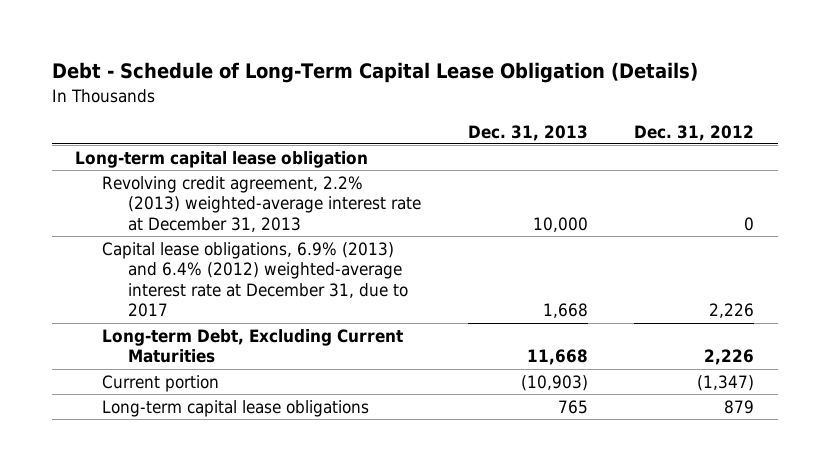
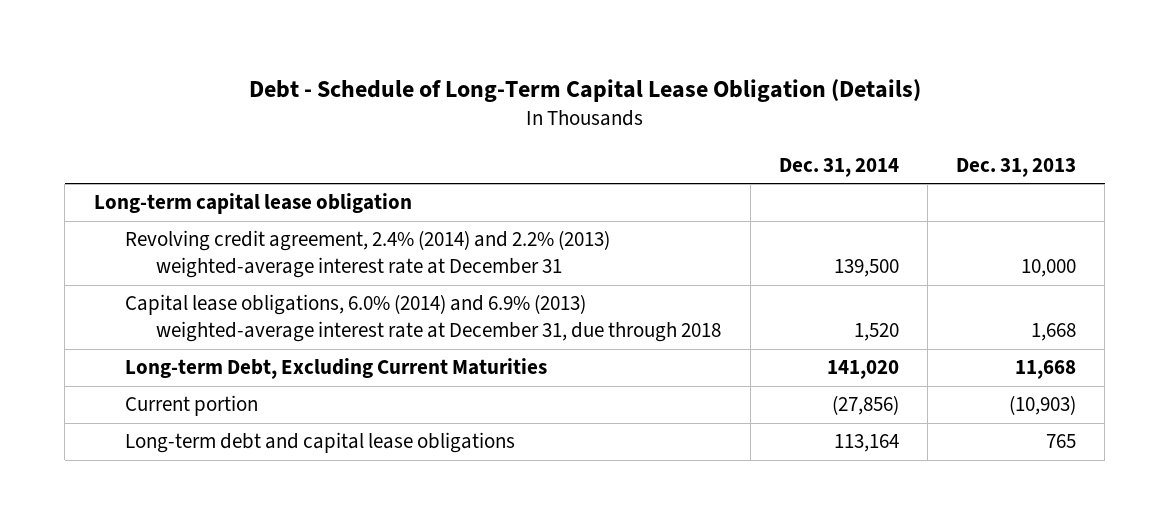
- | Dec. 31, 2013 | Dec. 31, 2012
+ | Dec. 31, 2014 | Dec. 31, 2013
- Revolving credit agreement, 2.2% (2013) weighted-average interest rate at December 31, 2013 | 10,000 | 0
- Capital lease obligations, 6.9% (2013) and 6.4% (2012) weighted-average interest rate at December 31, due to 2017 | 1,668 | 2,226
+ Revolving credit agreement, 2.4% (2014) and 2.2% (2013) weighted-average interest rate at December 31 | 139,500 | 10,000
+ Capital lease obligations, 6.0% (2014) and 6.9% (2013) weighted-average interest rate at December 31, due through 2018 | 1,520 | 1,668
- Long-term capital lease obligations | 765 | 879
+ Long-term debt and capital lease obligations | 113,164 | 765

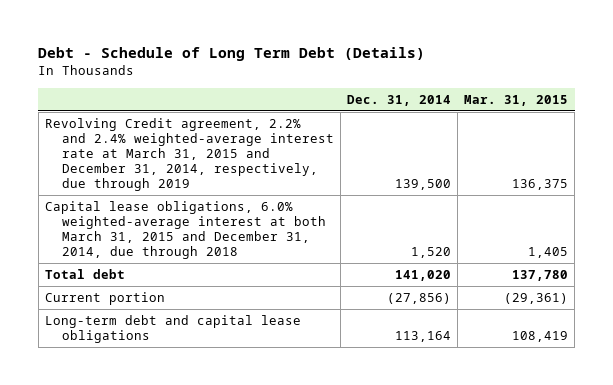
- Debt - Schedule of Long-Term Capital Lease Obligation (Details)
+ Debt - Schedule of Long Term Debt (Details)
- | Dec. 31, 2014 | Dec. 31, 2013
+ | Dec. 31, 2014 | Mar. 31, 2015
- Long-term capital lease obligation
- Revolving credit agreement, 2.4% (2014) and 2.2% (2013) weighted-average interest rate at December 31 | 139,500 | 10,000
- Capital lease obligations, 6.0% (2014) and 6.9% (2013) weighted-average interest rate at December 31, due through 2018 | 1,520 | 1,668
- Long-term Debt, Excluding Current Maturities | 141,020 | 11,668
+ Revolving Credit agreement, 2.2% and 2.4% weighted-average interest rate at March 31, 2015 and December 31, 2014, respectively, due through 2019 | 139,500 | 136,375
+ Capital lease obligations, 6.0% weighted-average interest at both March 31, 2015 and December 31, 2014, due through 2018 | 1,520 | 1,405
+ Total debt | 141,020 | 137,780

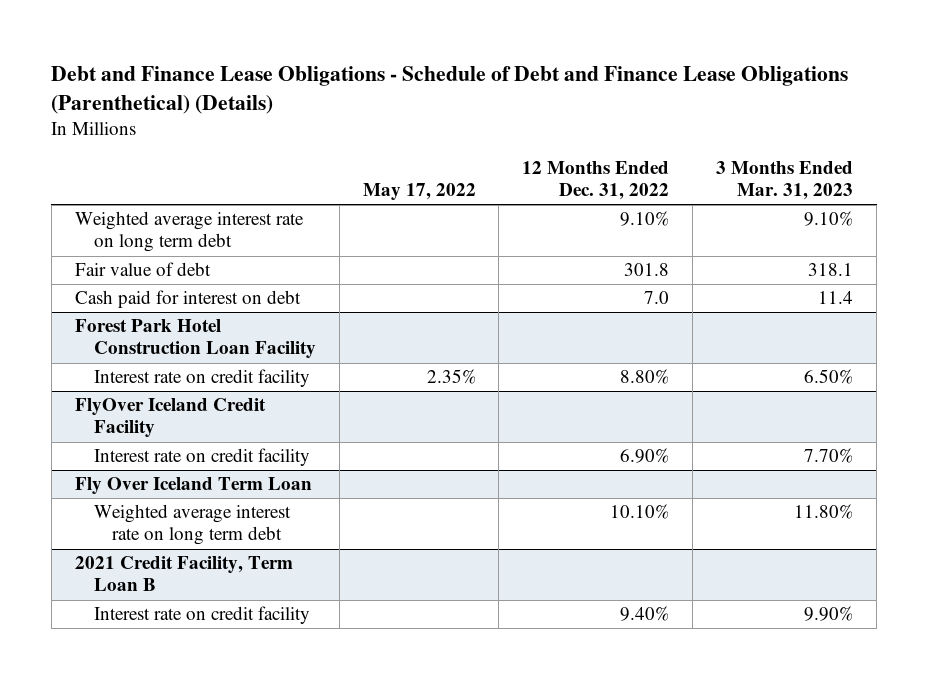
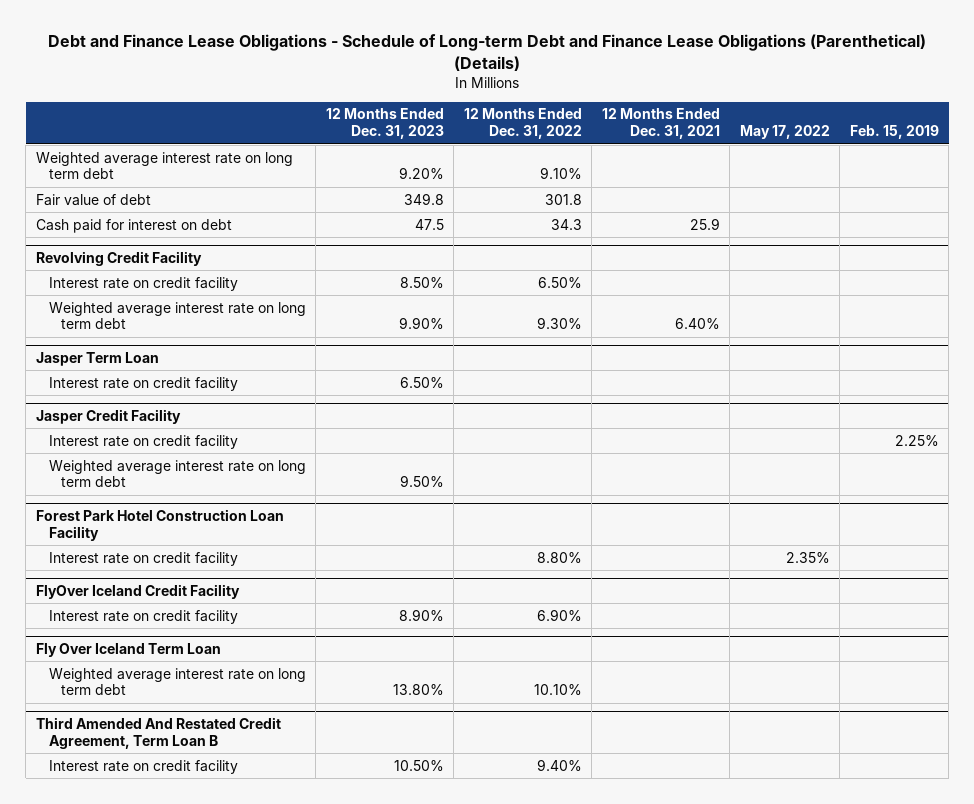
- Debt and Finance Lease Obligations - Schedule of Debt and Finance Lease Obligations (Parenthetical) (Details)
+ Debt and Finance Lease Obligations - Schedule of Long-term Debt and Finance Lease Obligations (Parenthetical) (Details)
- | May 17, 2022 | 12 Months Ended Dec. 31, 2022 | 3 Months Ended Mar. 31, 2023
+ | 12 Months Ended Dec. 31, 2023 | 12 Months Ended Dec. 31, 2022 | 12 Months Ended Dec. 31, 2021 | May 17, 2022 | Feb. 15, 2019
- Cash paid for interest on debt | | 7.0 | 11.4
+ Cash paid for interest on debt | 47.5 | 34.3 | 25.9 | |
+ Revolving Credit Facility
+ Interest rate on credit facility | 8.50% | 6.50% | | |
+ Weighted average interest rate on long term debt | 9.90% | 9.30% | 6.40% | |
+ Jasper Term Loan
+ Interest rate on credit facility | 6.50% | | | |
+ Jasper Credit Facility
+ Interest rate on credit facility | | | | | 2.25%
+ Weighted average interest rate on long term debt | 9.50% | | | |
- 2021 Credit Facility, Term Loan B
+ Third Amended And Restated Credit Agreement, Term Loan B

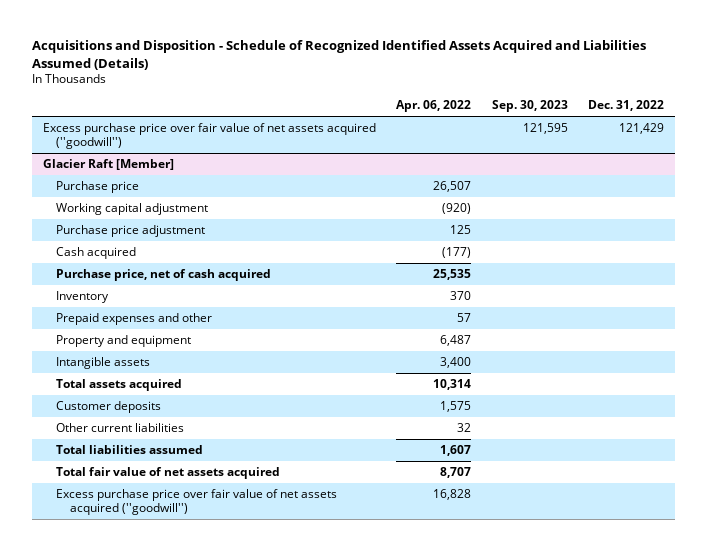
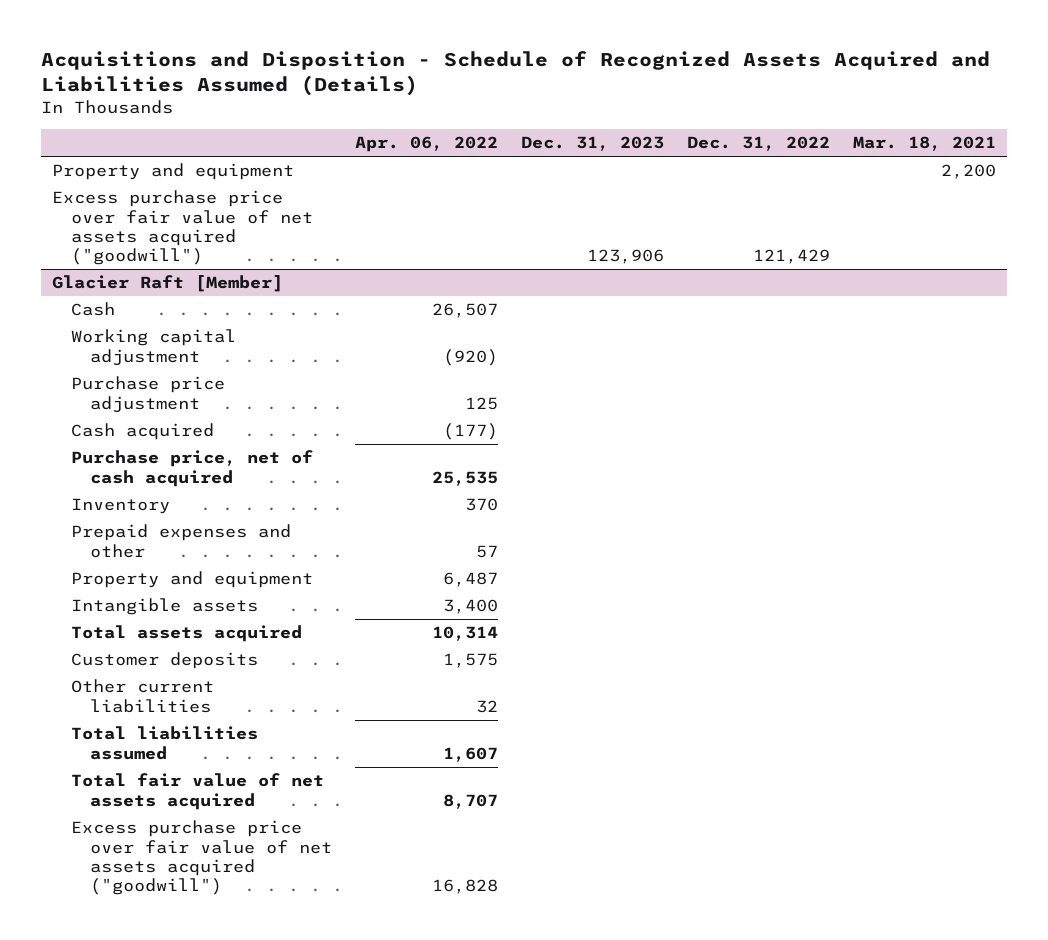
- Acquisitions and Disposition - Schedule of Recognized Identified Assets Acquired and Liabilities Assumed (Details)
+ Acquisitions and Disposition - Schedule of Recognized Assets Acquired and Liabilities Assumed (Details)
- | Apr. 06, 2022 | Sep. 30, 2023 | Dec. 31, 2022
+ | Apr. 06, 2022 | Dec. 31, 2023 | Dec. 31, 2022 | Mar. 18, 2021
- Excess purchase price over fair value of net assets acquired (''goodwill'') | | 121,595 | 121,429
+ Property and equipment | | | | 2,200
+ Excess purchase price over fair value of net assets acquired ("goodwill") | | 123,906 | 121,429 |
@ Glacier Raft [Member]
- Purchase price | 26,507 | |
+ Cash | 26,507 | | |
- Excess purchase price over fair value of net assets acquired (''goodwill'') | 16,828 | |
+ Excess purchase price over fair value of net assets acquired ("goodwill") | 16,828 | | |

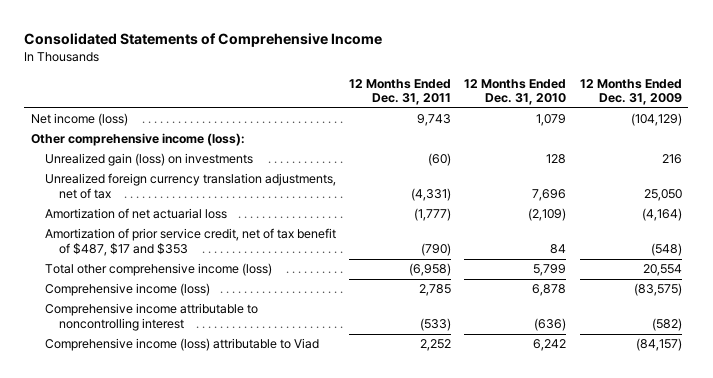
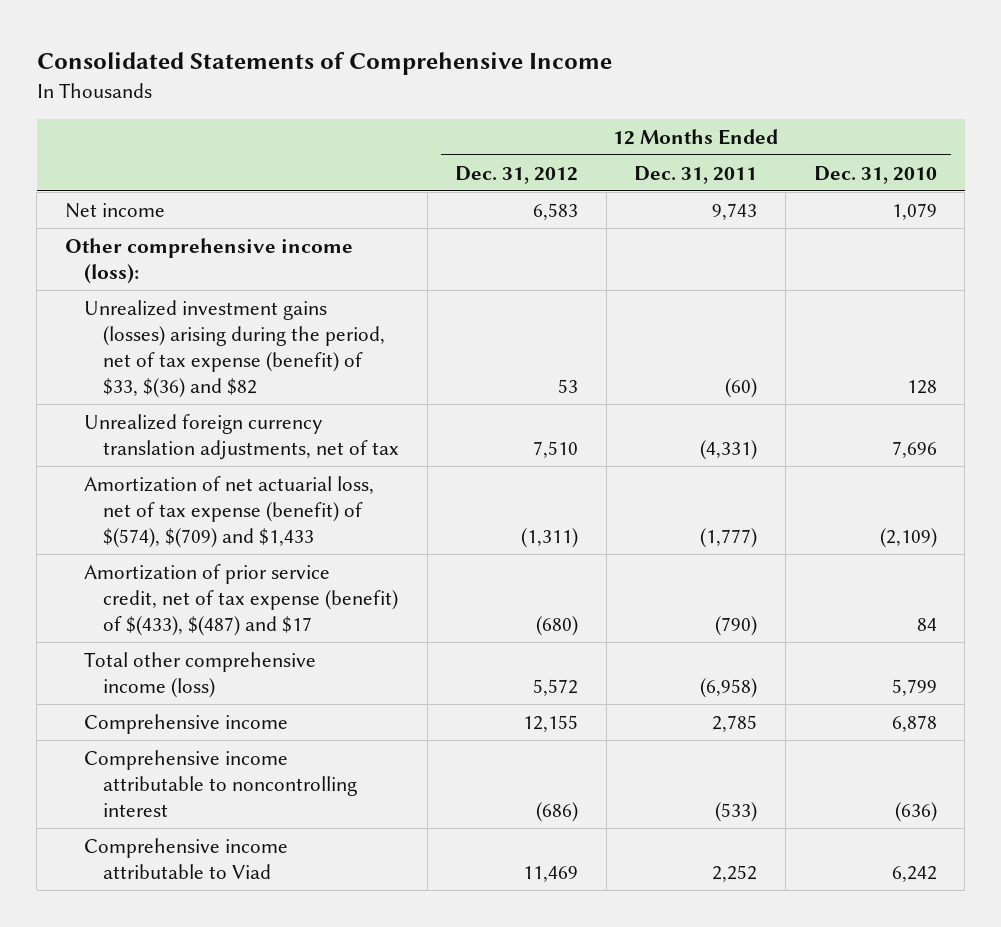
- | 12 Months Ended Dec. 31, 2011 | 12 Months Ended Dec. 31, 2010 | 12 Months Ended Dec. 31, 2009
+ | 12 Months Ended Dec. 31, 2012 | 12 Months Ended Dec. 31, 2011 | 12 Months Ended Dec. 31, 2010
- Net income (loss) | 9,743 | 1,079 | (104,129)
+ Net income | 6,583 | 9,743 | 1,079
- Unrealized gain (loss) on investments | (60) | 128 | 216
+ Unrealized investment gains (losses) arising during the period, net of tax expense (benefit) of $33, $(36) and $82 | 53 | (60) | 128
- Amortization of net actuarial loss | (1,777) | (2,109) | (4,164)
- Amortization of prior service credit, net of tax benefit of $487, $17 and $353 | (790) | 84 | (548)
+ Amortization of net actuarial loss, net of tax expense (benefit) of $(574), $(709) and $1,433 | (1,311) | (1,777) | (2,109)
+ Amortization of prior service credit, net of tax expense (benefit) of $(433), $(487) and $17 | (680) | (790) | 84
- Comprehensive income (loss) | 2,785 | 6,878 | (83,575)
+ Comprehensive income | 12,155 | 2,785 | 6,878
- Comprehensive income (loss) attributable to Viad | 2,252 | 6,242 | (84,157)
+ Comprehensive income attributable to Viad | 11,469 | 2,252 | 6,242

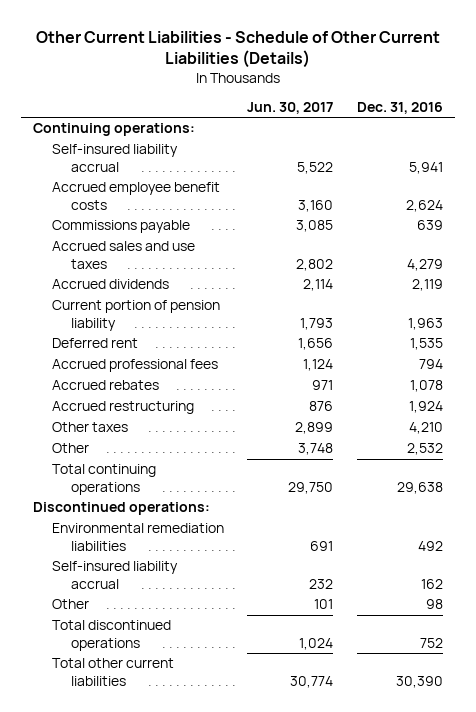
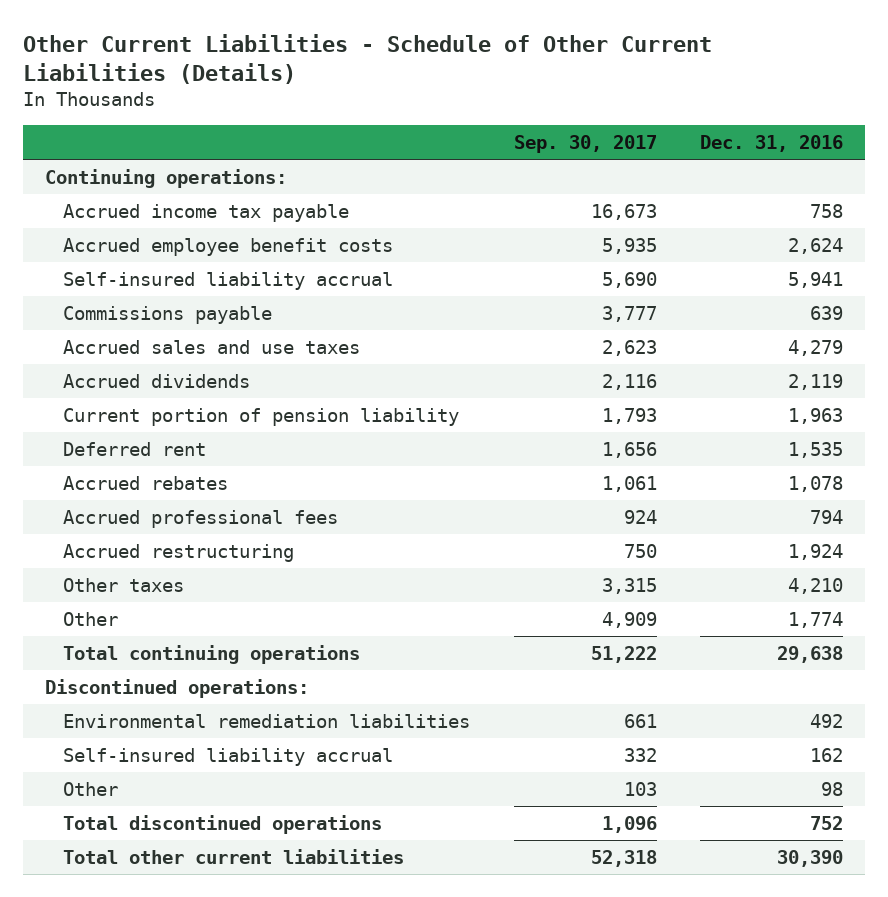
- | Jun. 30, 2017 | Dec. 31, 2016
+ | Sep. 30, 2017 | Dec. 31, 2016
+ Accrued income tax payable | 16,673 | 758
moved down: Self-insured liability accrual | 5,690 | 5,941
moved down: Accrued professional fees | 924 | 794
- Other | 3,748 | 2,532
+ Other | 4,909 | 1,774

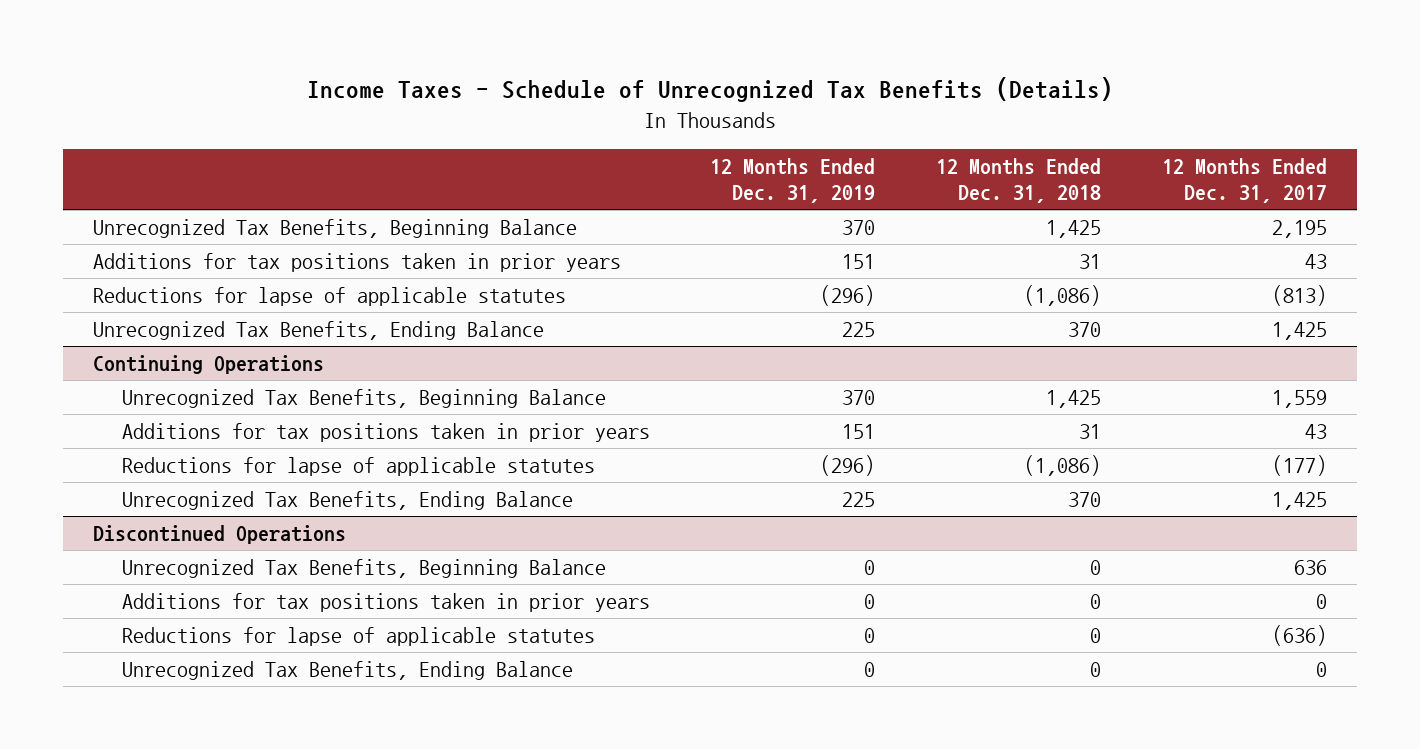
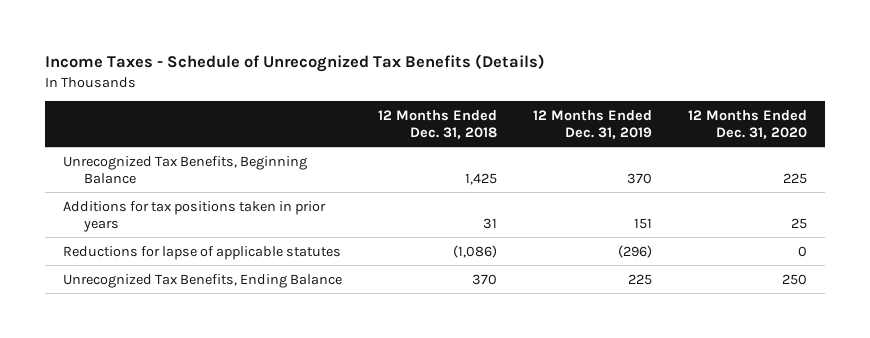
- | 12 Months Ended Dec. 31, 2019 | 12 Months Ended Dec. 31, 2018 | 12 Months Ended Dec. 31, 2017
+ | 12 Months Ended Dec. 31, 2018 | 12 Months Ended Dec. 31, 2019 | 12 Months Ended Dec. 31, 2020
- Continuing Operations
- Unrecognized Tax Benefits, Beginning Balance | 370 | 1,425 | 1,559
- Additions for tax positions taken in prior years | 151 | 31 | 43
- Reductions for lapse of applicable statutes | (296) | (1,086) | (177)
- Unrecognized Tax Benefits, Ending Balance | 225 | 370 | 1,425
- Discontinued Operations
- Unrecognized Tax Benefits, Beginning Balance | 0 | 0 | 636
- Additions for tax positions taken in prior years | 0 | 0 | 0
- Reductions for lapse of applicable statutes | 0 | 0 | (636)
- Unrecognized Tax Benefits, Ending Balance | 0 | 0 | 0

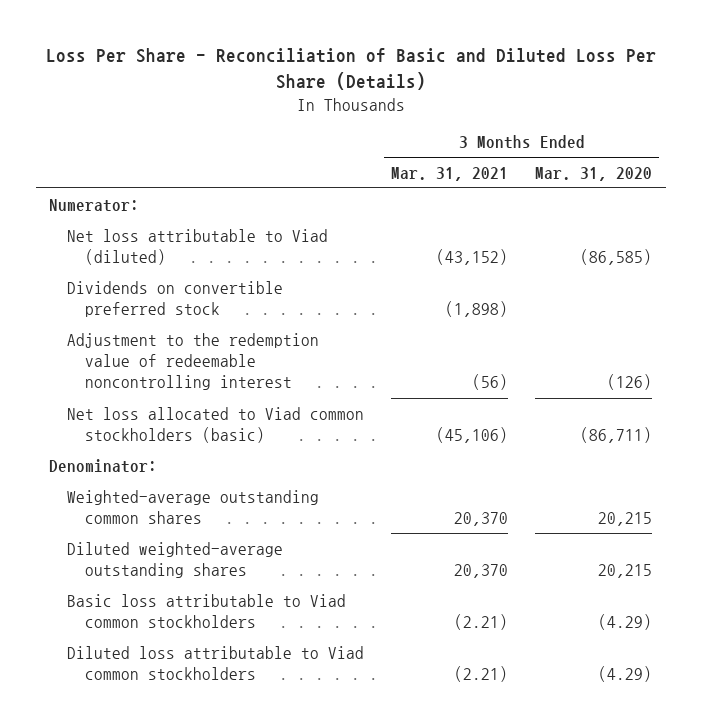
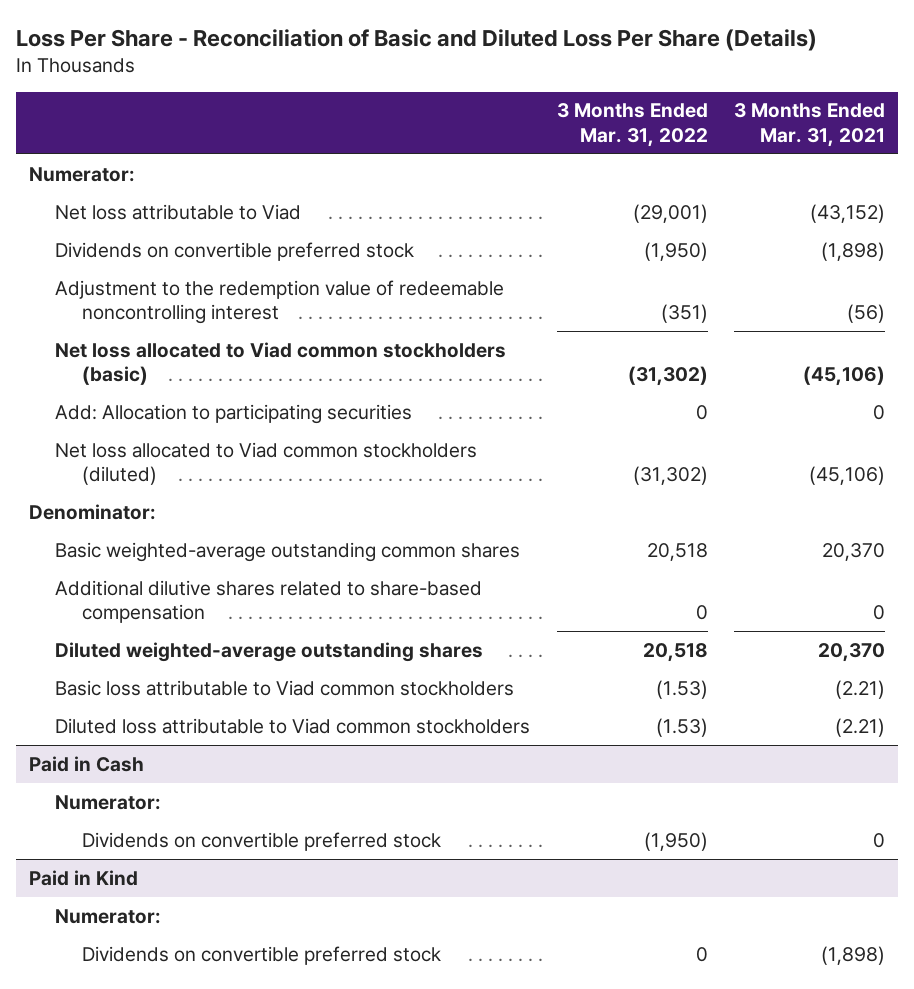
- | 3 Months Ended Mar. 31, 2021 | 3 Months Ended Mar. 31, 2020
+ | 3 Months Ended Mar. 31, 2022 | 3 Months Ended Mar. 31, 2021
- Net loss attributable to Viad (diluted) | (43,152) | (86,585)
+ Net loss attributable to Viad | (29,001) | (43,152)
+ Add: Allocation to participating securities | 0 | 0
+ Net loss allocated to Viad common stockholders (diluted) | (31,302) | (45,106)
- Weighted-average outstanding common shares | 20,370 | 20,215
+ Basic weighted-average outstanding common shares | 20,518 | 20,370
+ Additional dilutive shares related to share-based compensation | 0 | 0
+ Paid in Cash
+ Numerator:
+ Dividends on convertible preferred stock | (1,950) | 0
+ Paid in Kind
+ Numerator:
+ Dividends on convertible preferred stock | 0 | (1,898)

